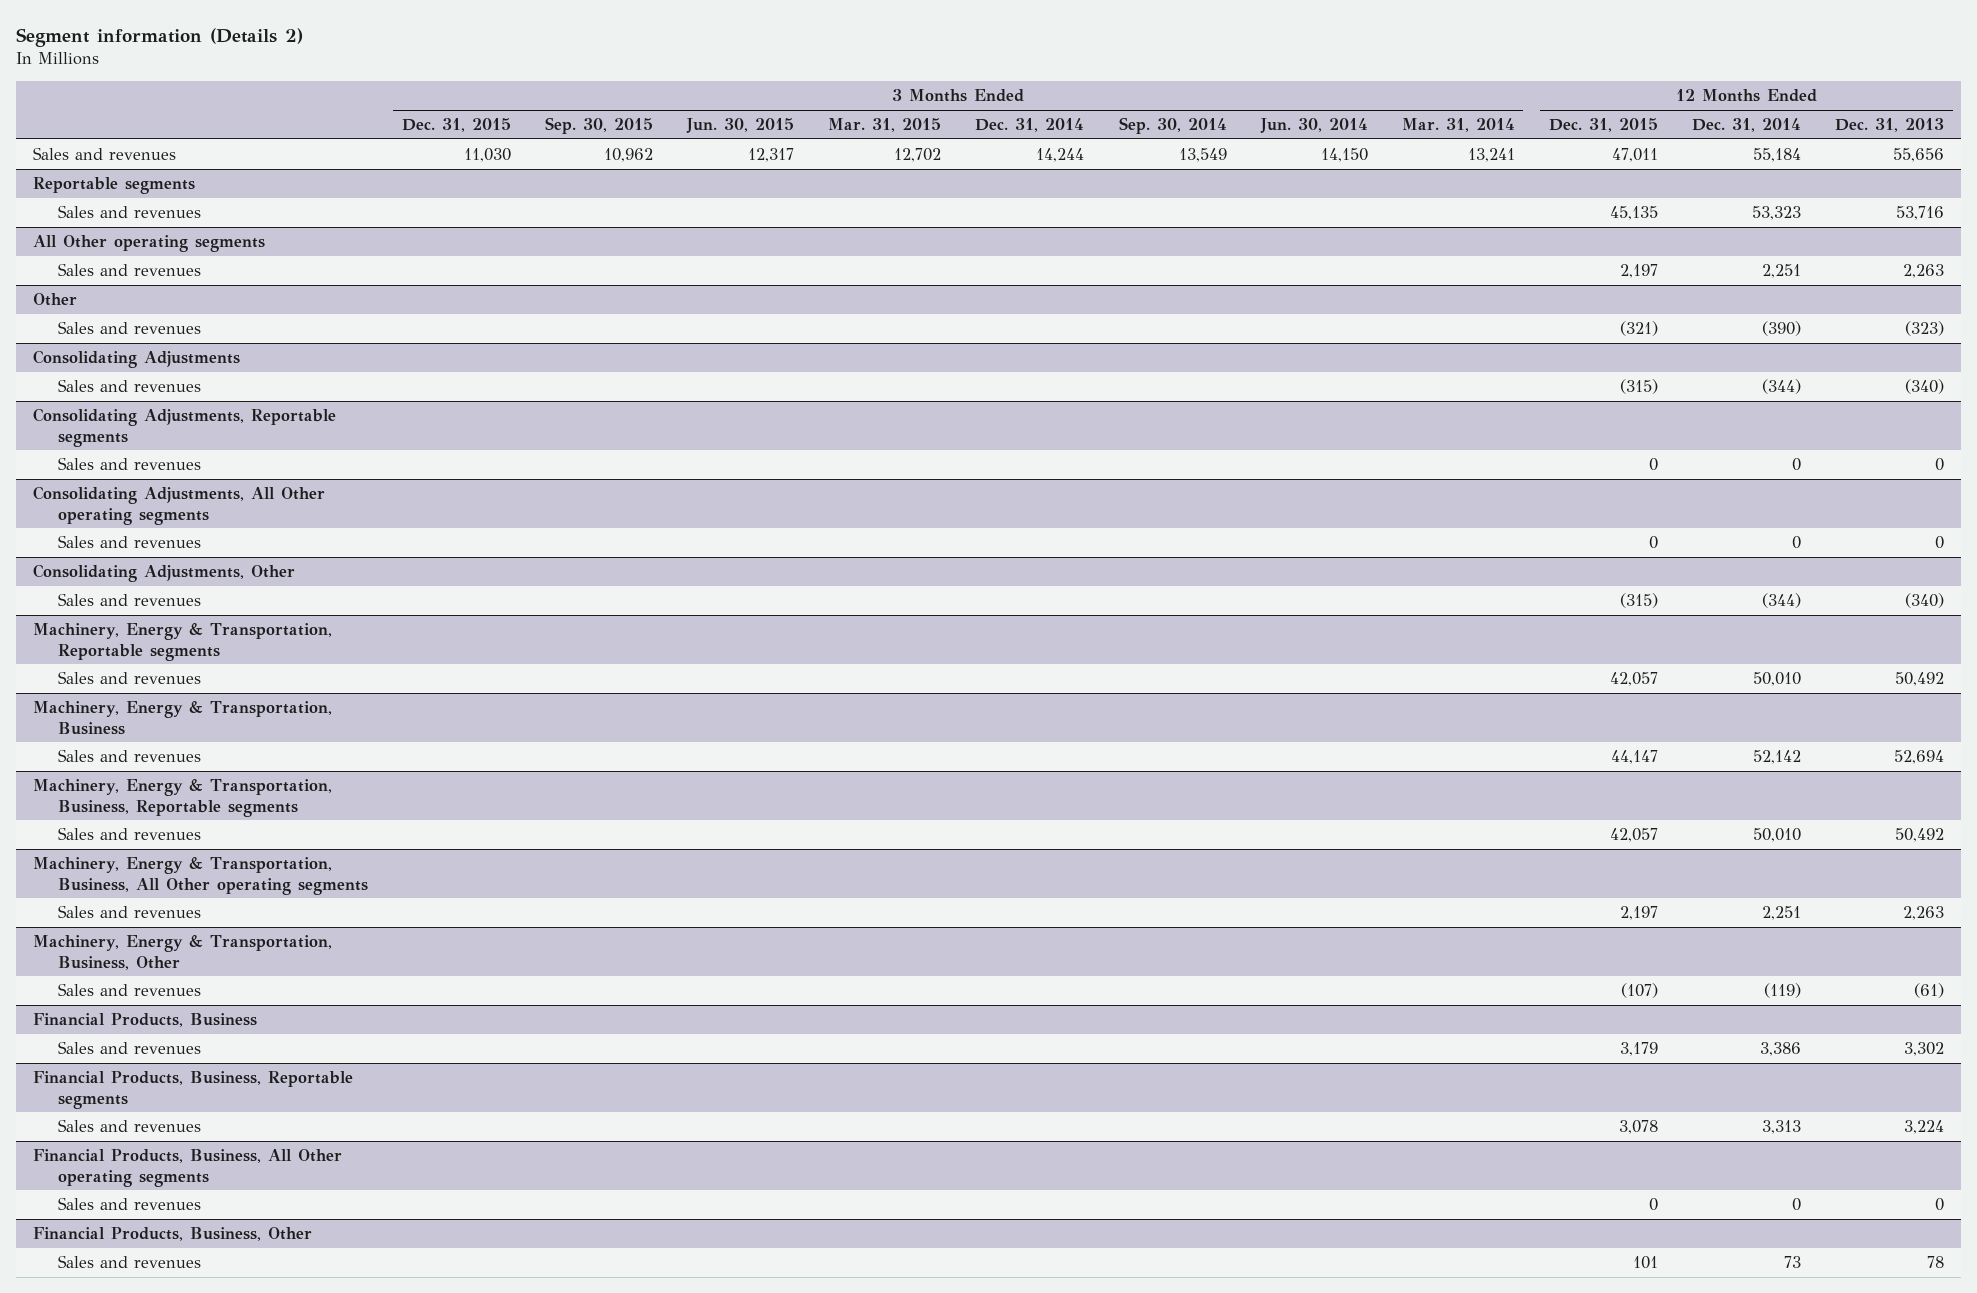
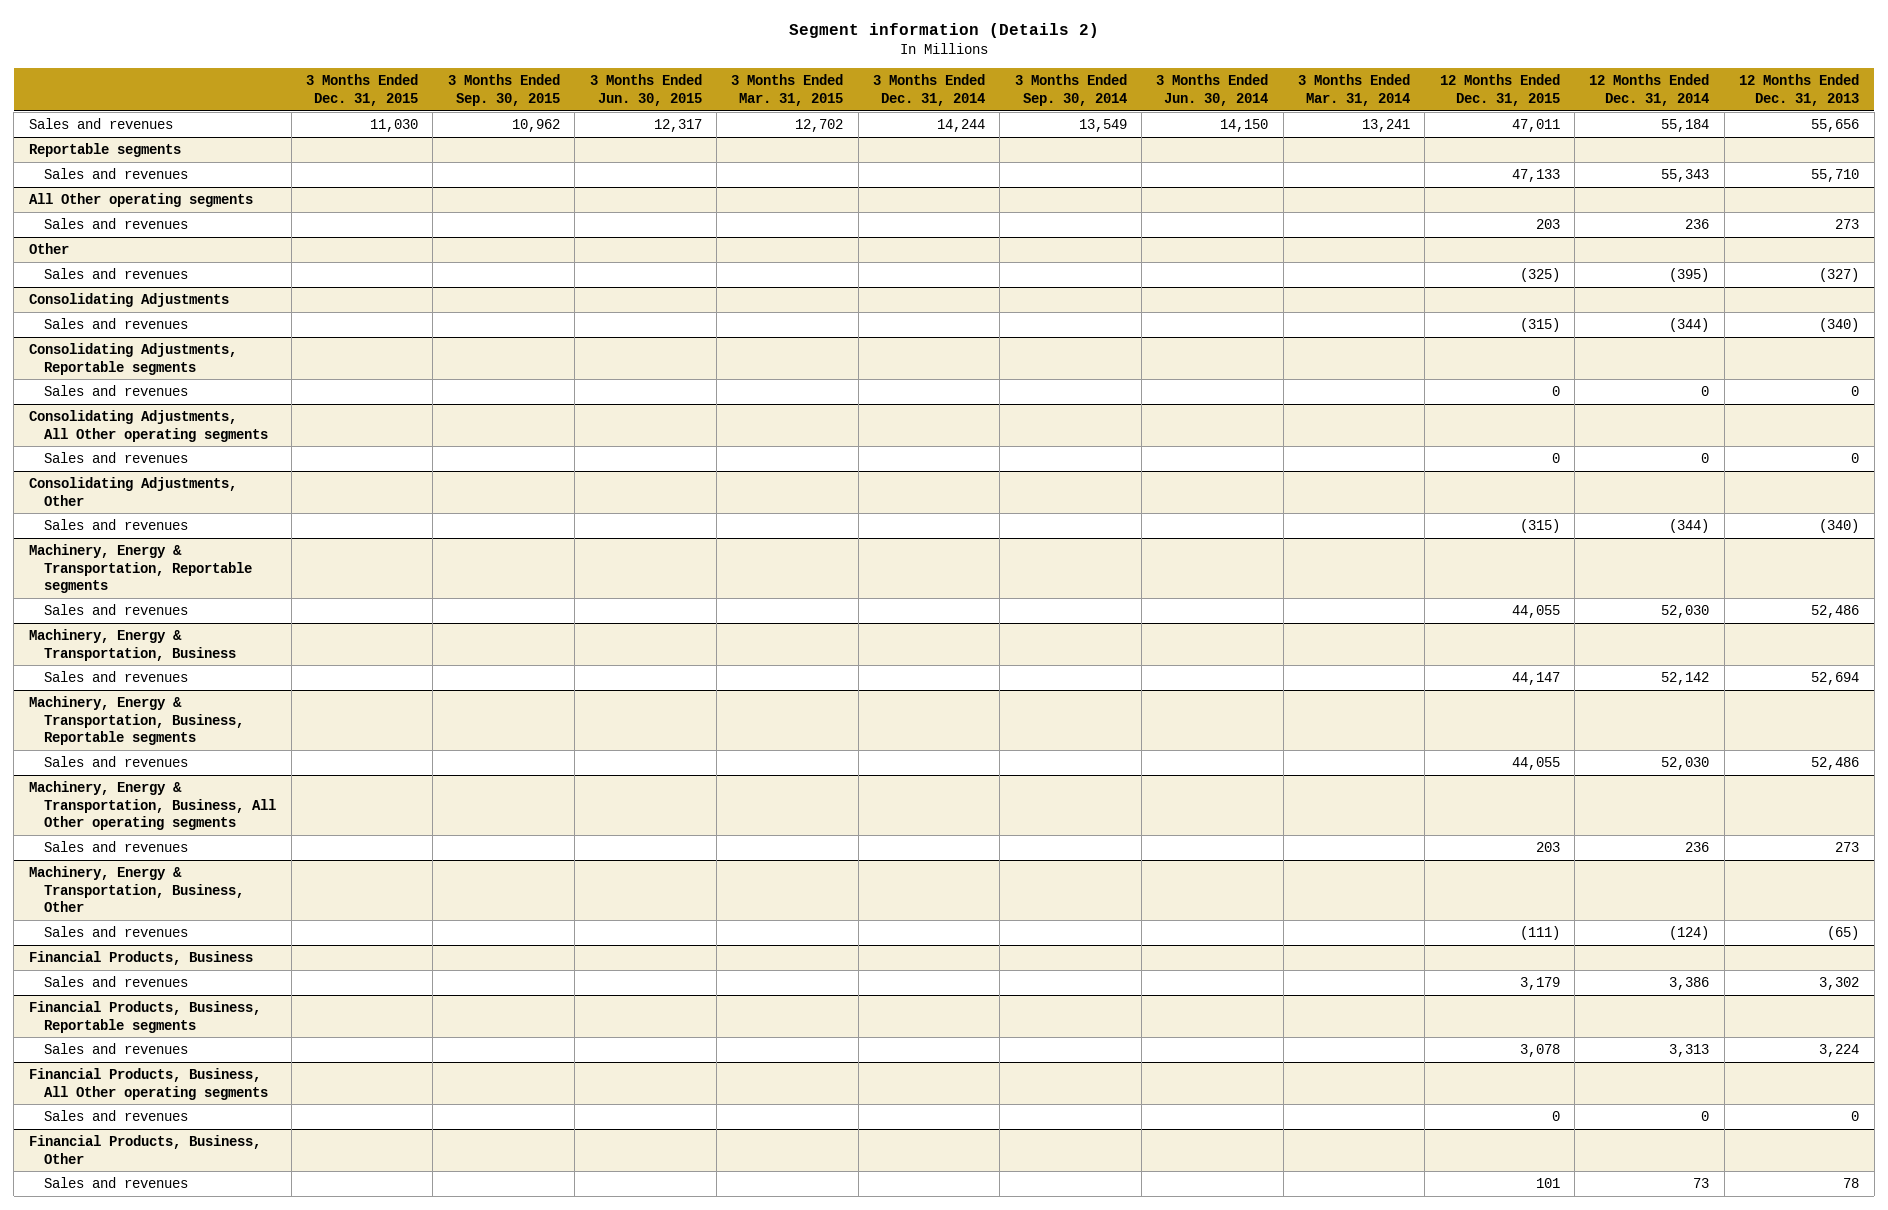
@ Reportable segments
- Sales and revenues | | | | | | | | | 45,135 | 53,323 | 53,716
+ Sales and revenues | | | | | | | | | 47,133 | 55,343 | 55,710
@ All Other operating segments
- Sales and revenues | | | | | | | | | 2,197 | 2,251 | 2,263
+ Sales and revenues | | | | | | | | | 203 | 236 | 273
@ Other
- Sales and revenues | | | | | | | | | (321) | (390) | (323)
+ Sales and revenues | | | | | | | | | (325) | (395) | (327)
@ Machinery, Energy & Transportation, Reportable segments
- Sales and revenues | | | | | | | | | 42,057 | 50,010 | 50,492
+ Sales and revenues | | | | | | | | | 44,055 | 52,030 | 52,486
@ Machinery, Energy & Transportation, Business, Reportable segments
- Sales and revenues | | | | | | | | | 42,057 | 50,010 | 50,492
+ Sales and revenues | | | | | | | | | 44,055 | 52,030 | 52,486
@ Machinery, Energy & Transportation, Business, All Other operating segments
- Sales and revenues | | | | | | | | | 2,197 | 2,251 | 2,263
+ Sales and revenues | | | | | | | | | 203 | 236 | 273
@ Machinery, Energy & Transportation, Business, Other
- Sales and revenues | | | | | | | | | (107) | (119) | (61)
+ Sales and revenues | | | | | | | | | (111) | (124) | (65)

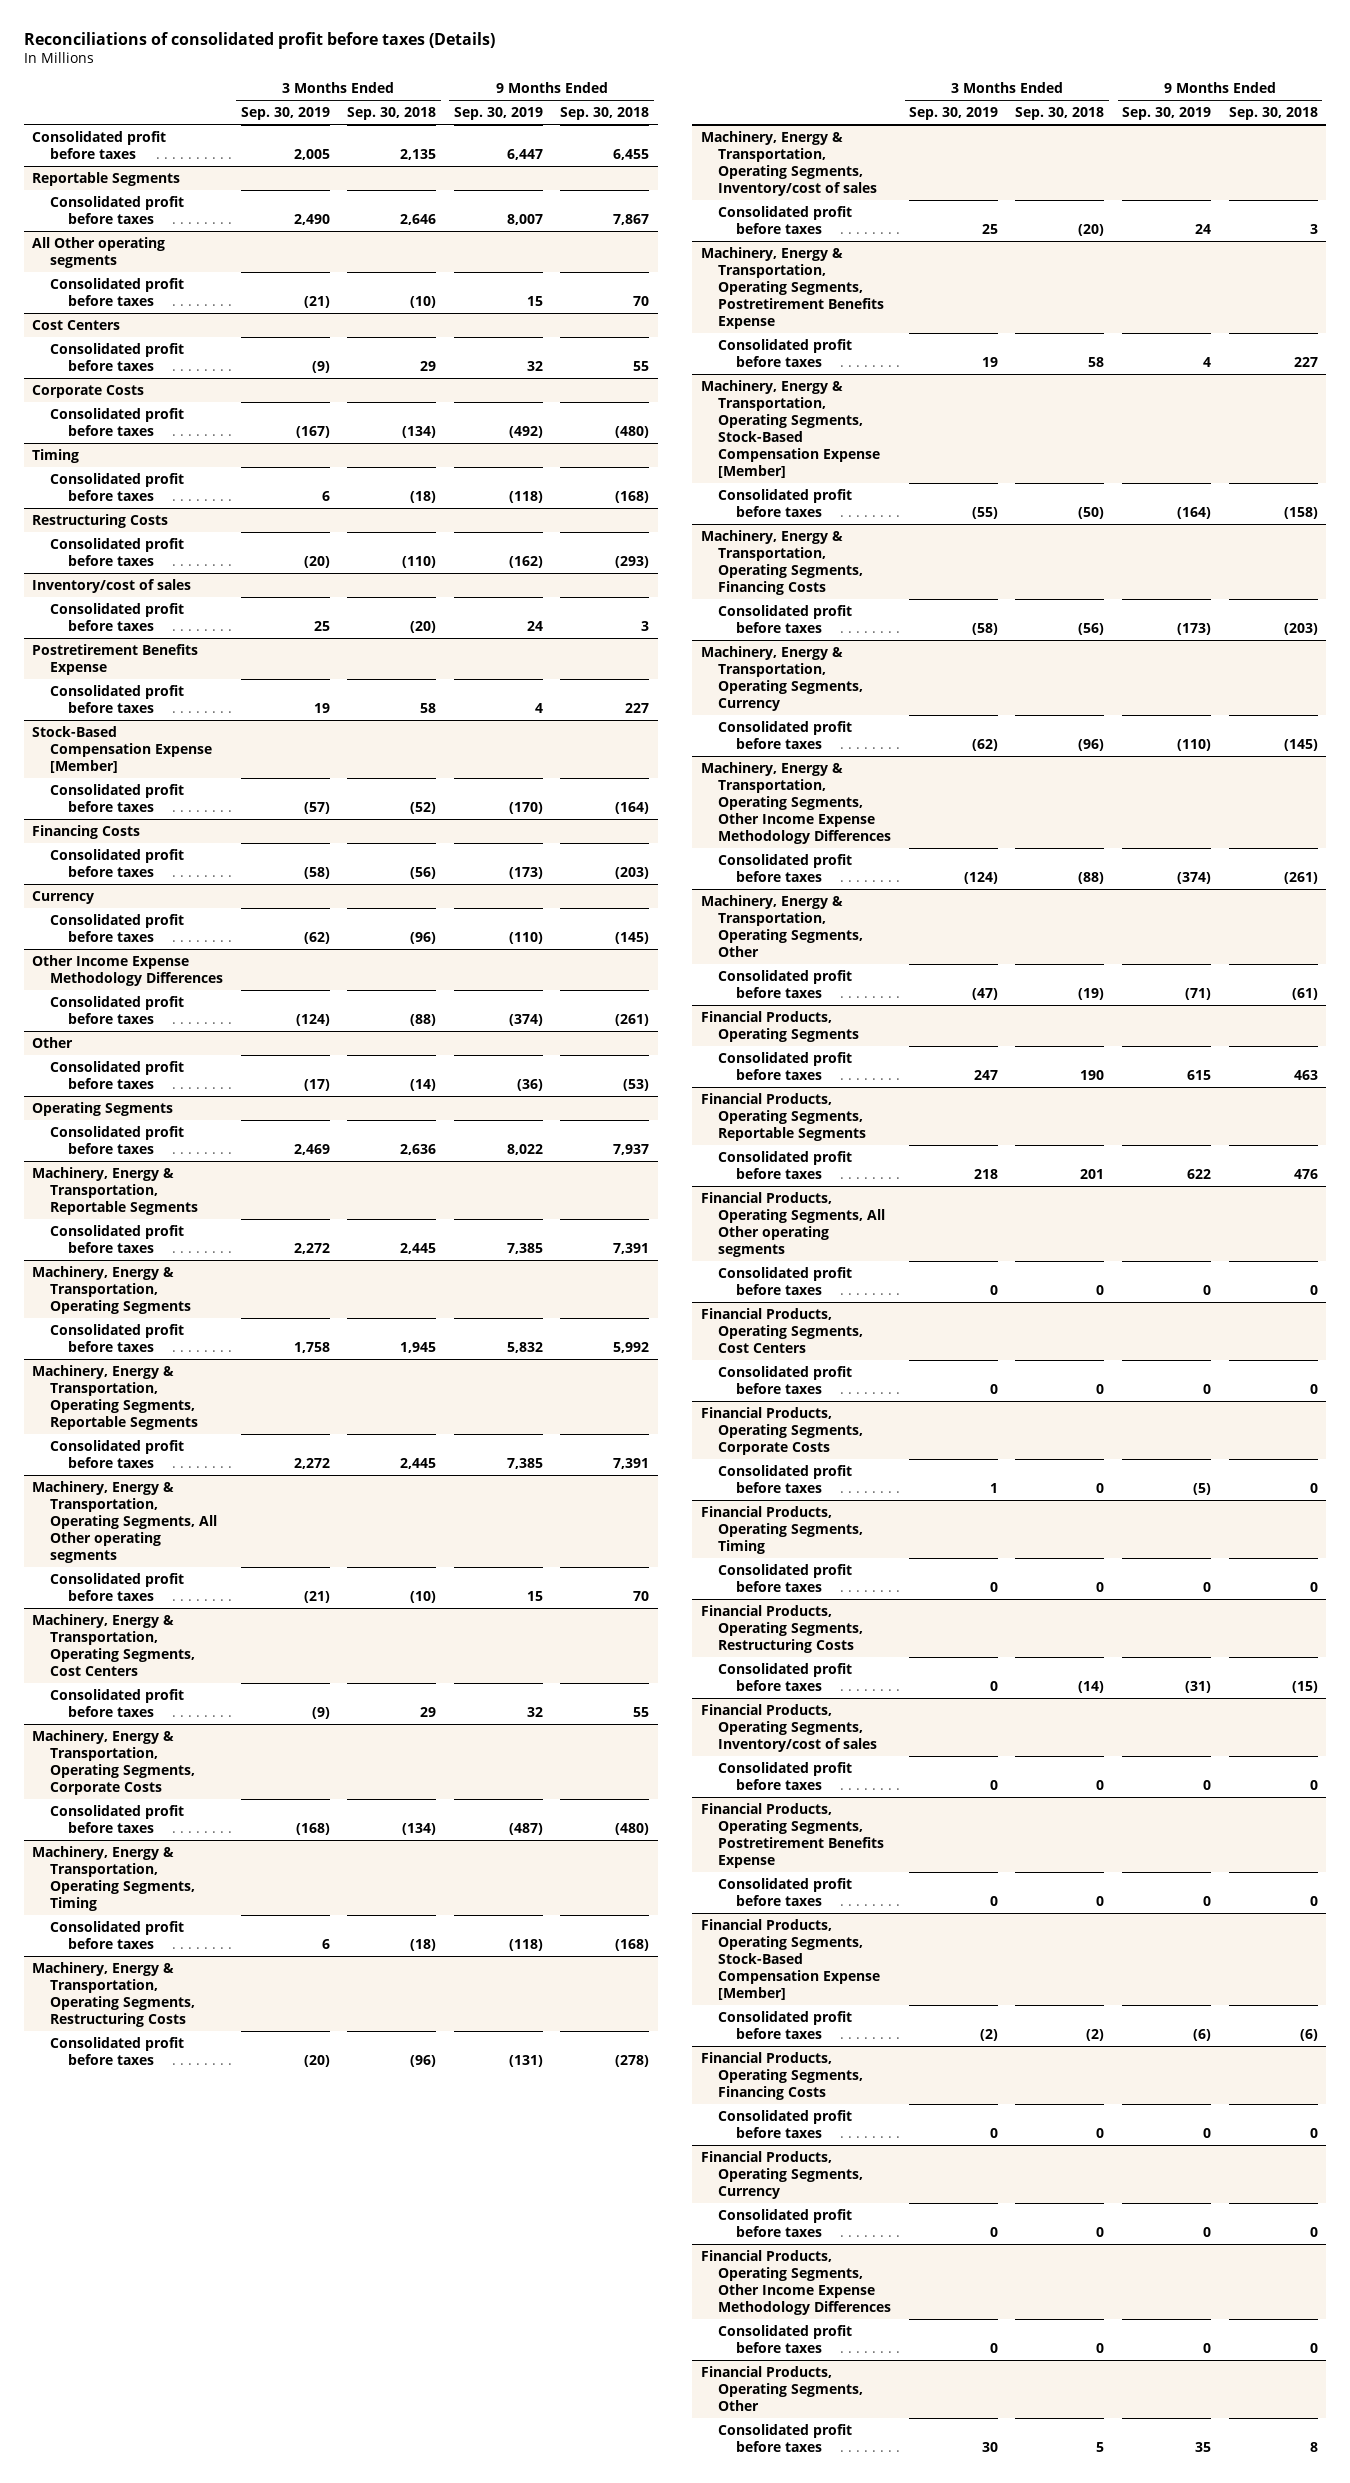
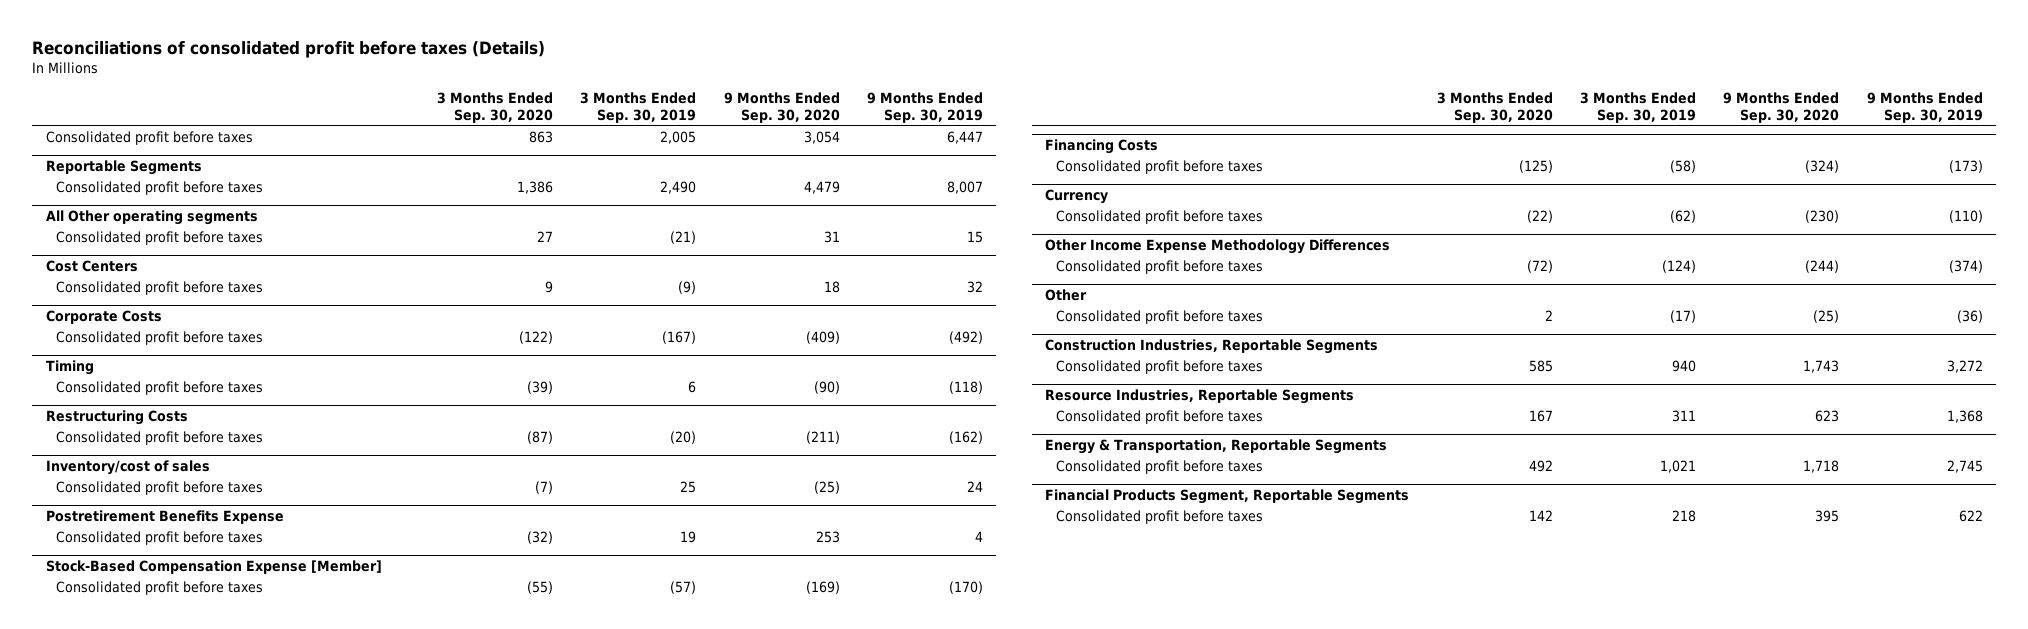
- | 3 Months Ended Sep. 30, 2019 | 3 Months Ended Sep. 30, 2018 | 9 Months Ended Sep. 30, 2019 | 9 Months Ended Sep. 30, 2018
+ | 3 Months Ended Sep. 30, 2020 | 3 Months Ended Sep. 30, 2019 | 9 Months Ended Sep. 30, 2020 | 9 Months Ended Sep. 30, 2019
- Operating Segments
- Consolidated profit before taxes | 2,469 | 2,636 | 8,022 | 7,937
- Machinery, Energy & Transportation, Reportable Segments
- Consolidated profit before taxes | 2,272 | 2,445 | 7,385 | 7,391
- Machinery, Energy & Transportation, Operating Segments
- Consolidated profit before taxes | 1,758 | 1,945 | 5,832 | 5,992
- Machinery, Energy & Transportation, Operating Segments, Reportable Segments
- Consolidated profit before taxes | 2,272 | 2,445 | 7,385 | 7,391
- Machinery, Energy & Transportation, Operating Segments, All Other operating segments
- Consolidated profit before taxes | (21) | (10) | 15 | 70
- Machinery, Energy & Transportation, Operating Segments, Cost Centers
- Consolidated profit before taxes | (9) | 29 | 32 | 55
- Machinery, Energy & Transportation, Operating Segments, Corporate Costs
- Consolidated profit before taxes | (168) | (134) | (487) | (480)
- Machinery, Energy & Transportation, Operating Segments, Timing
- Consolidated profit before taxes | 6 | (18) | (118) | (168)
- Machinery, Energy & Transportation, Operating Segments, Restructuring Costs
- Consolidated profit before taxes | (20) | (96) | (131) | (278)
- Machinery, Energy & Transportation, Operating Segments, Inventory/cost of sales
- Consolidated profit before taxes | 25 | (20) | 24 | 3
- Machinery, Energy & Transportation, Operating Segments, Postretirement Benefits Expense
- Consolidated profit before taxes | 19 | 58 | 4 | 227
- Machinery, Energy & Transportation, Operating Segments, Stock-Based Compensation Expense [Member]
- Consolidated profit before taxes | (55) | (50) | (164) | (158)
- Machinery, Energy & Transportation, Operating Segments, Financing Costs
- Consolidated profit before taxes | (58) | (56) | (173) | (203)
- Machinery, Energy & Transportation, Operating Segments, Currency
- Consolidated profit before taxes | (62) | (96) | (110) | (145)
- Machinery, Energy & Transportation, Operating Segments, Other Income Expense Methodology Differences
- Consolidated profit before taxes | (124) | (88) | (374) | (261)
- Machinery, Energy & Transportation, Operating Segments, Other
- Consolidated profit before taxes | (47) | (19) | (71) | (61)
- Financial Products, Operating Segments
- Consolidated profit before taxes | 247 | 190 | 615 | 463
- Financial Products, Operating Segments, Reportable Segments
+ Construction Industries, Reportable Segments
+ Consolidated profit before taxes | 585 | 940 | 1,743 | 3,272
+ Resource Industries, Reportable Segments
+ Consolidated profit before taxes | 167 | 311 | 623 | 1,368
+ Energy & Transportation, Reportable Segments
+ Consolidated profit before taxes | 492 | 1,021 | 1,718 | 2,745
+ Financial Products Segment, Reportable Segments
- Financial Products, Operating Segments, All Other operating segments
- Consolidated profit before taxes | 0 | 0 | 0 | 0
- Financial Products, Operating Segments, Cost Centers
- Consolidated profit before taxes | 0 | 0 | 0 | 0
- Financial Products, Operating Segments, Corporate Costs
- Consolidated profit before taxes | 1 | 0 | (5) | 0
- Financial Products, Operating Segments, Timing
- Consolidated profit before taxes | 0 | 0 | 0 | 0
- Financial Products, Operating Segments, Restructuring Costs
- Consolidated profit before taxes | 0 | (14) | (31) | (15)
- Financial Products, Operating Segments, Inventory/cost of sales
- Consolidated profit before taxes | 0 | 0 | 0 | 0
- Financial Products, Operating Segments, Postretirement Benefits Expense
- Consolidated profit before taxes | 0 | 0 | 0 | 0
- Financial Products, Operating Segments, Stock-Based Compensation Expense [Member]
- Consolidated profit before taxes | (2) | (2) | (6) | (6)
- Financial Products, Operating Segments, Financing Costs
- Consolidated profit before taxes | 0 | 0 | 0 | 0
- Financial Products, Operating Segments, Currency
- Consolidated profit before taxes | 0 | 0 | 0 | 0
- Financial Products, Operating Segments, Other Income Expense Methodology Differences
- Consolidated profit before taxes | 0 | 0 | 0 | 0
- Financial Products, Operating Segments, Other
- Consolidated profit before taxes | 30 | 5 | 35 | 8

